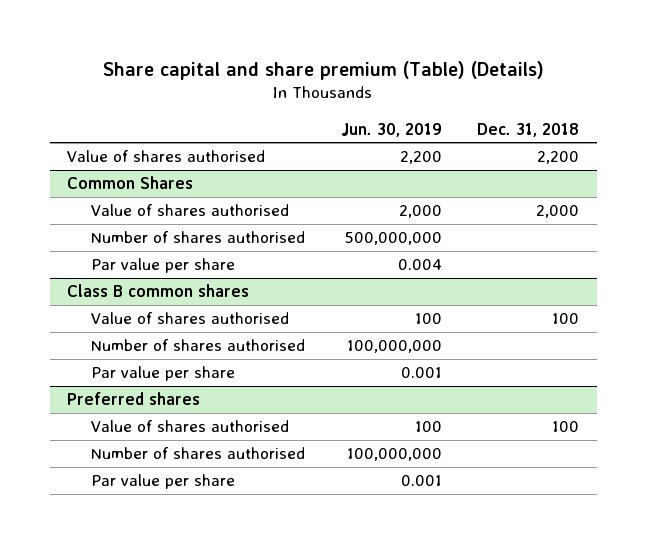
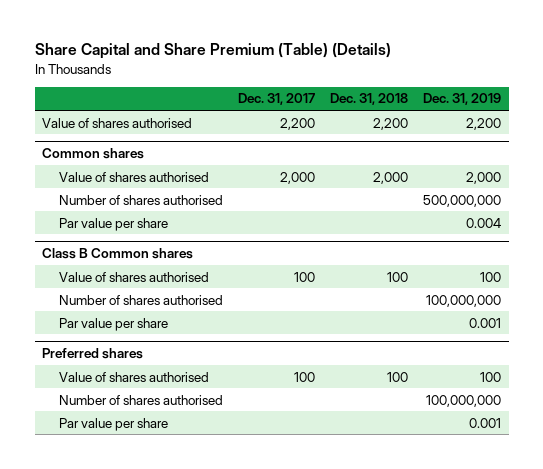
- Share capital and share premium (Table) (Details)
+ Share Capital and Share Premium (Table) (Details)
- | Jun. 30, 2019 | Dec. 31, 2018
+ | Dec. 31, 2017 | Dec. 31, 2018 | Dec. 31, 2019
- Common Shares
+ Common shares
- Class B common shares
+ Class B Common shares

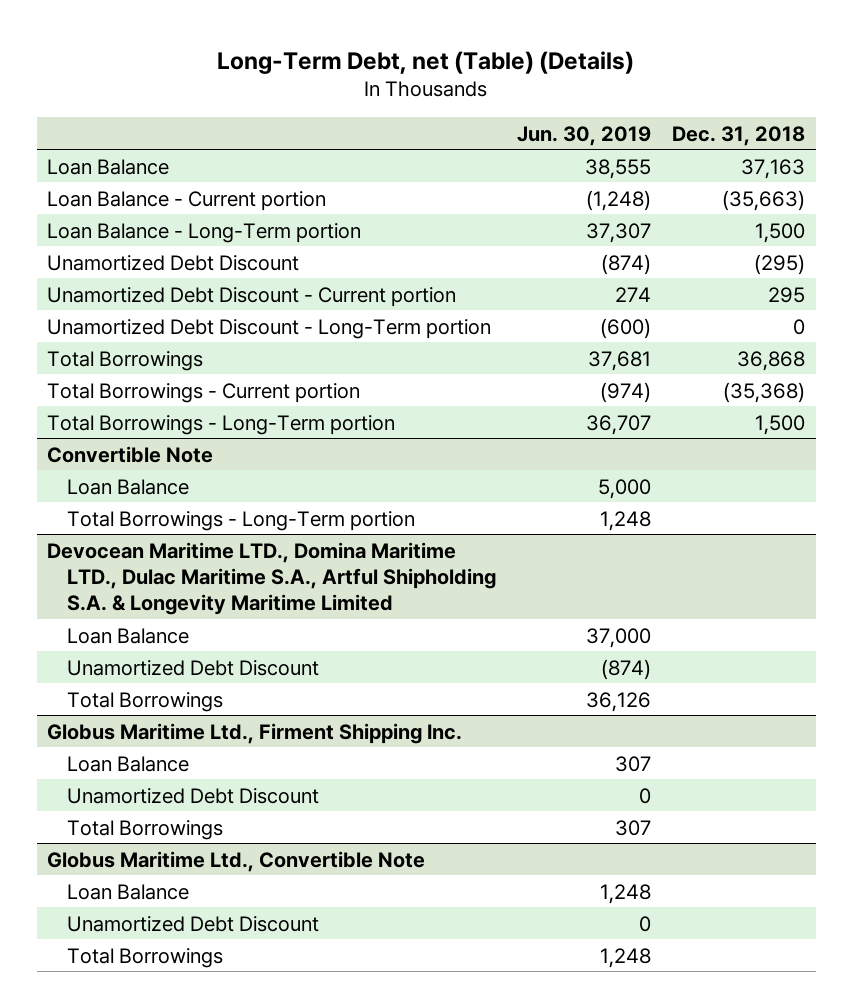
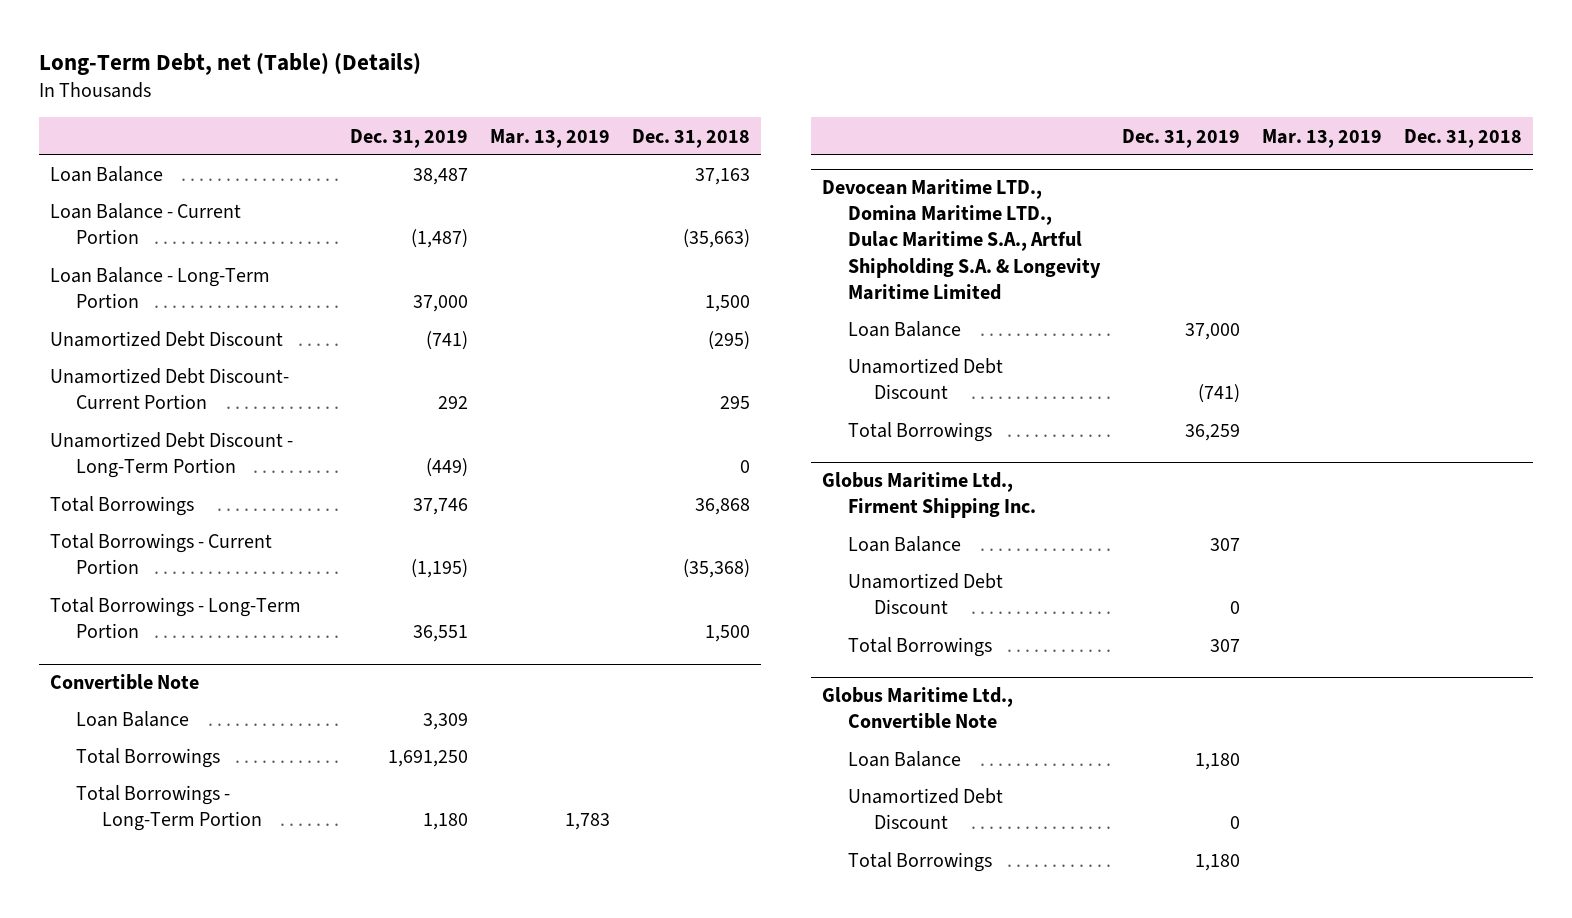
- | Jun. 30, 2019 | Dec. 31, 2018
+ | Dec. 31, 2019 | Mar. 13, 2019 | Dec. 31, 2018
- Loan Balance - Current portion | (1,248) | (35,663)
- Loan Balance - Long-Term portion | 37,307 | 1,500
+ Loan Balance - Current Portion | (1,487) | | (35,663)
+ Loan Balance - Long-Term Portion | 37,000 | | 1,500
- Unamortized Debt Discount - Current portion | 274 | 295
- Unamortized Debt Discount - Long-Term portion | (600) | 0
+ Unamortized Debt Discount- Current Portion | 292 | | 295
+ Unamortized Debt Discount - Long-Term Portion | (449) | | 0
- Total Borrowings - Current portion | (974) | (35,368)
- Total Borrowings - Long-Term portion | 36,707 | 1,500
+ Total Borrowings - Current Portion | (1,195) | | (35,368)
+ Total Borrowings - Long-Term Portion | 36,551 | | 1,500
@ Convertible Note
- Total Borrowings - Long-Term portion | 1,248 |
+ Total Borrowings | 1,691,250 | |
+ Total Borrowings - Long-Term Portion | 1,180 | 1,783 |

